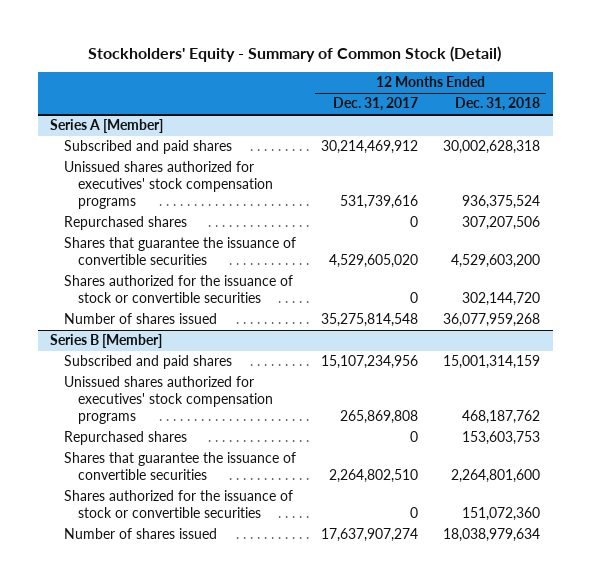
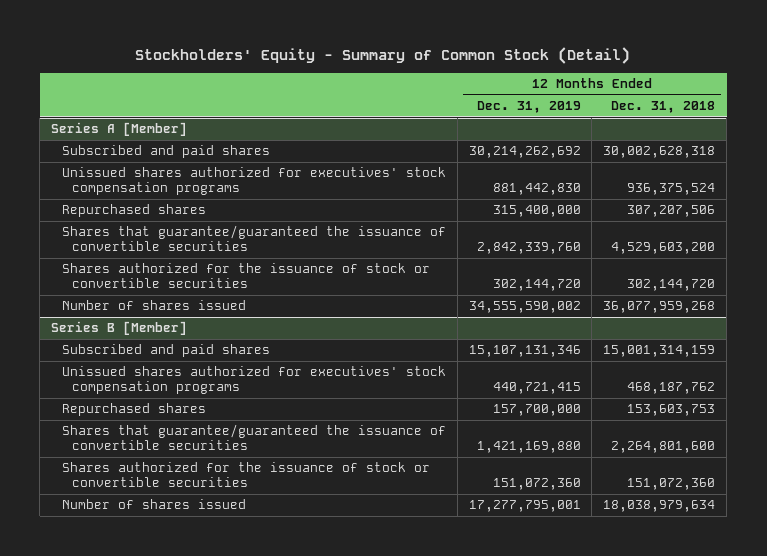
- | 12 Months Ended Dec. 31, 2017 | 12 Months Ended Dec. 31, 2018
+ | 12 Months Ended Dec. 31, 2019 | 12 Months Ended Dec. 31, 2018
@ Series A [Member]
- Shares that guarantee the issuance of convertible securities | 4,529,605,020 | 4,529,603,200
+ Shares that guarantee/guaranteed the issuance of convertible securities | 2,842,339,760 | 4,529,603,200
@ Series B [Member]
- Shares that guarantee the issuance of convertible securities | 2,264,802,510 | 2,264,801,600
+ Shares that guarantee/guaranteed the issuance of convertible securities | 1,421,169,880 | 2,264,801,600

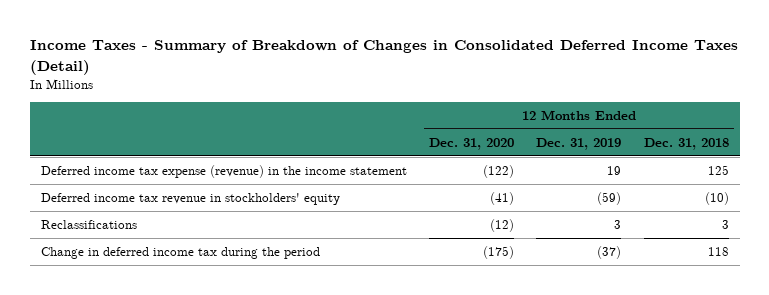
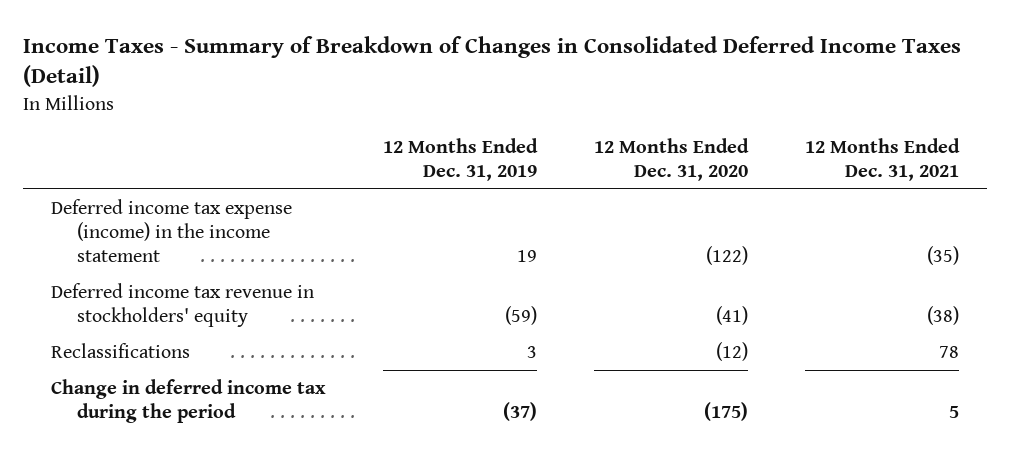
- | 12 Months Ended Dec. 31, 2020 | 12 Months Ended Dec. 31, 2019 | 12 Months Ended Dec. 31, 2018
+ | 12 Months Ended Dec. 31, 2019 | 12 Months Ended Dec. 31, 2020 | 12 Months Ended Dec. 31, 2021
- Deferred income tax expense (revenue) in the income statement | (122) | 19 | 125
+ Deferred income tax expense (income) in the income statement | 19 | (122) | (35)

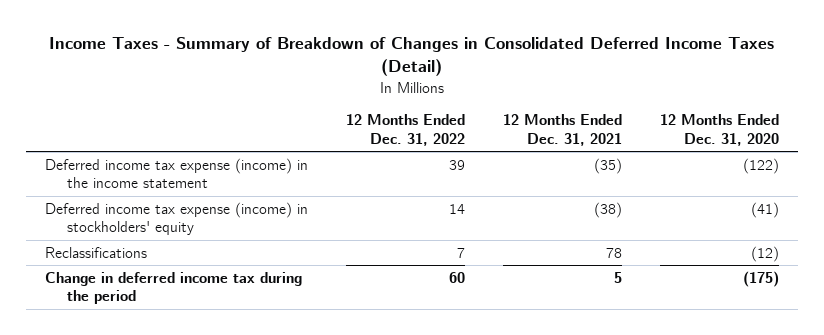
- | 12 Months Ended Dec. 31, 2019 | 12 Months Ended Dec. 31, 2020 | 12 Months Ended Dec. 31, 2021
+ | 12 Months Ended Dec. 31, 2022 | 12 Months Ended Dec. 31, 2021 | 12 Months Ended Dec. 31, 2020
- Deferred income tax revenue in stockholders' equity | (59) | (41) | (38)
+ Deferred income tax expense (income) in stockholders' equity | 14 | (38) | (41)

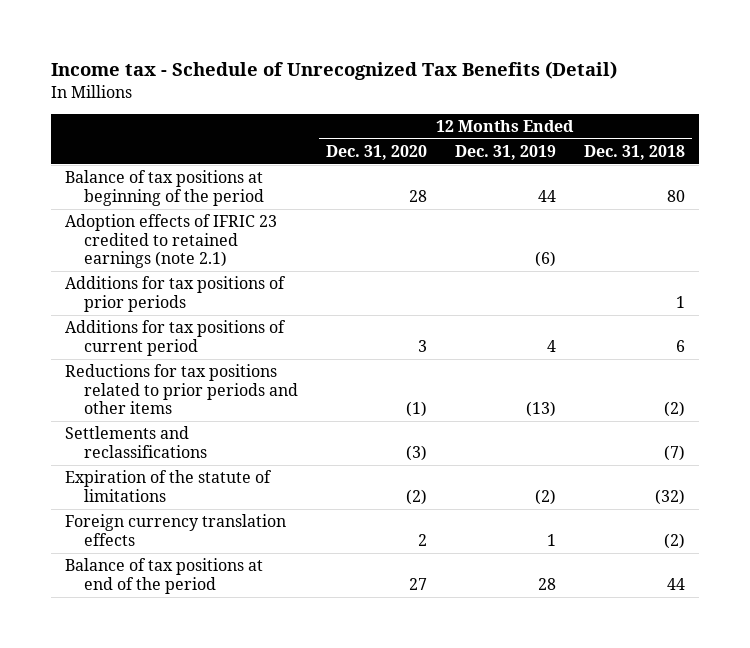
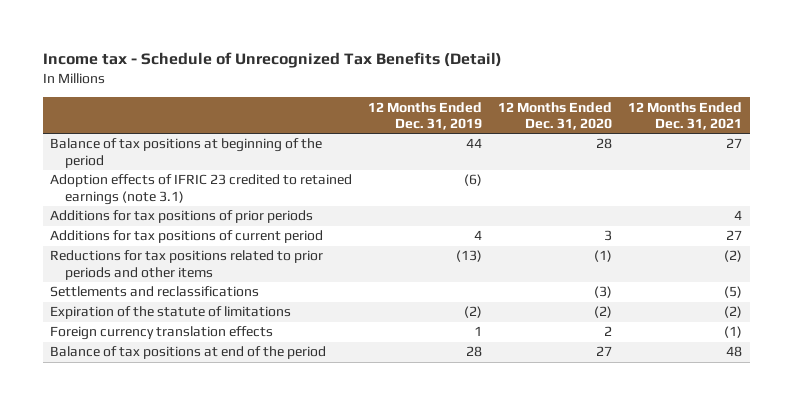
- | 12 Months Ended Dec. 31, 2020 | 12 Months Ended Dec. 31, 2019 | 12 Months Ended Dec. 31, 2018
+ | 12 Months Ended Dec. 31, 2019 | 12 Months Ended Dec. 31, 2020 | 12 Months Ended Dec. 31, 2021
- Adoption effects of IFRIC 23 credited to retained earnings (note 2.1) | | (6) |
+ Adoption effects of IFRIC 23 credited to retained earnings (note 3.1) | (6) | |

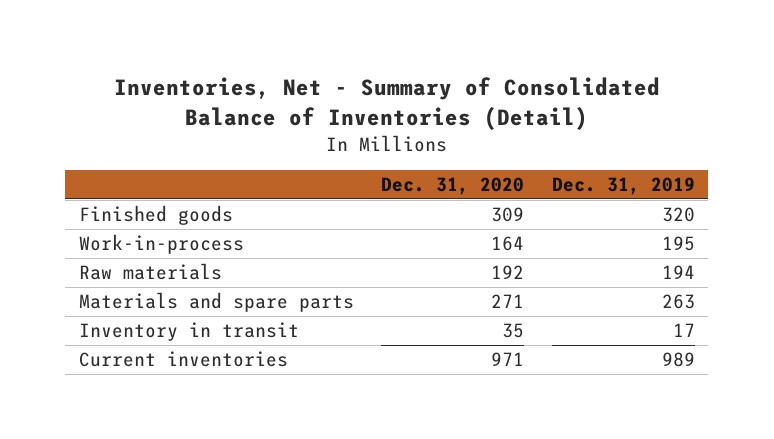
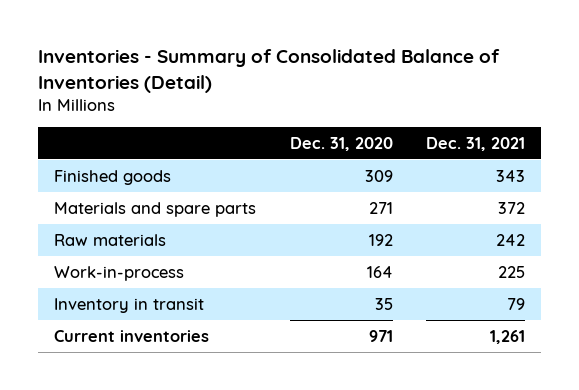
- Inventories, Net - Summary of Consolidated Balance of Inventories (Detail)
+ Inventories - Summary of Consolidated Balance of Inventories (Detail)
- | Dec. 31, 2020 | Dec. 31, 2019
+ | Dec. 31, 2020 | Dec. 31, 2021
moved down: Raw materials | 192 | 242
moved down: Work-in-process | 164 | 225

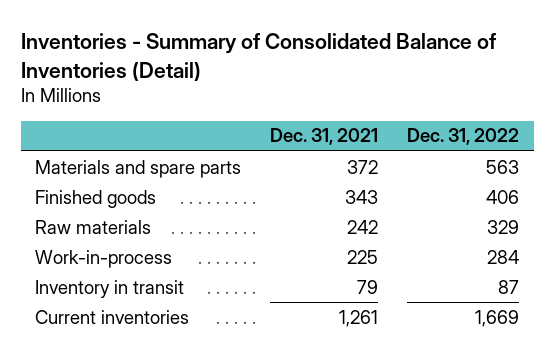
- | Dec. 31, 2020 | Dec. 31, 2021
+ | Dec. 31, 2021 | Dec. 31, 2022
moved down: Finished goods | 343 | 406

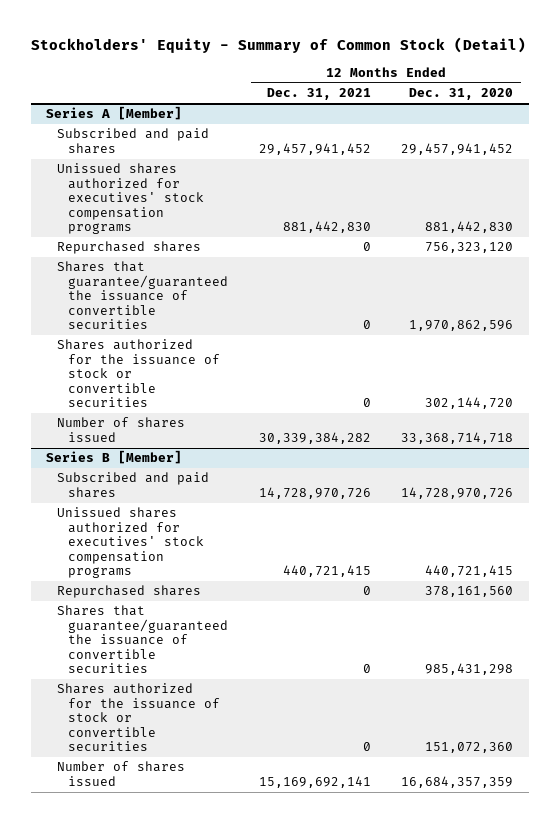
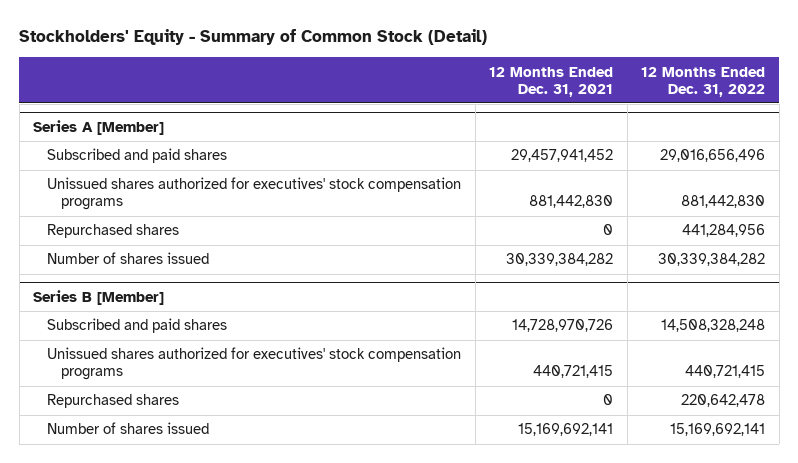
- | 12 Months Ended Dec. 31, 2021 | 12 Months Ended Dec. 31, 2020
+ | 12 Months Ended Dec. 31, 2021 | 12 Months Ended Dec. 31, 2022
@ Series A [Member]
- Shares that guarantee/guaranteed the issuance of convertible securities | 0 | 1,970,862,596
- Shares authorized for the issuance of stock or convertible securities | 0 | 302,144,720
@ Series B [Member]
- Shares that guarantee/guaranteed the issuance of convertible securities | 0 | 985,431,298
- Shares authorized for the issuance of stock or convertible securities | 0 | 151,072,360

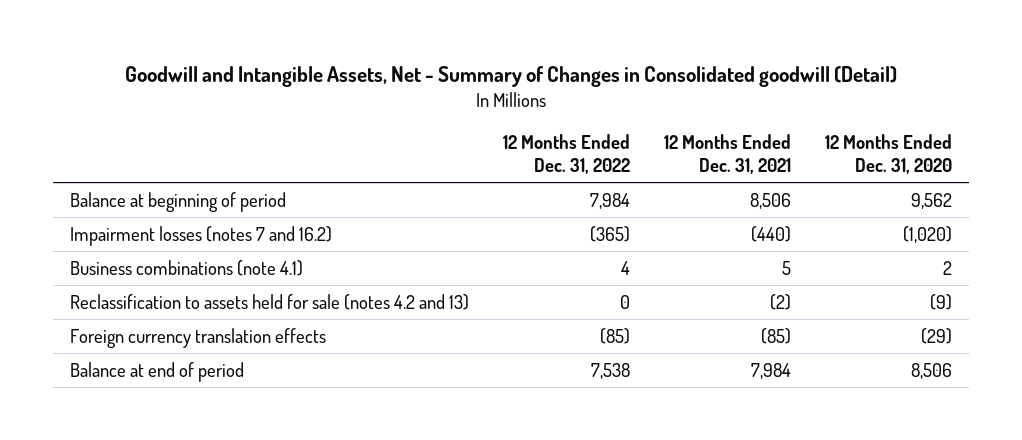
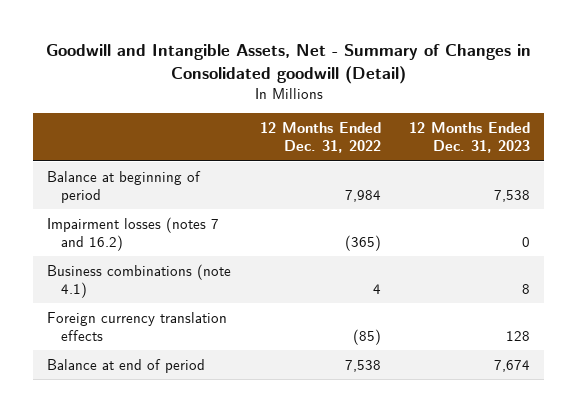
- | 12 Months Ended Dec. 31, 2022 | 12 Months Ended Dec. 31, 2021 | 12 Months Ended Dec. 31, 2020
+ | 12 Months Ended Dec. 31, 2022 | 12 Months Ended Dec. 31, 2023
- Reclassification to assets held for sale (notes 4.2 and 13) | 0 | (2) | (9)

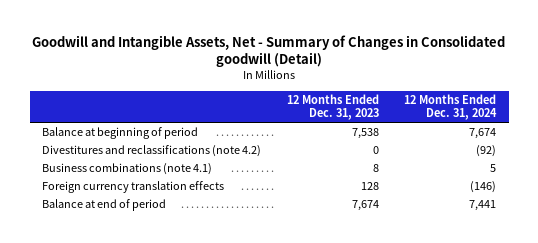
- | 12 Months Ended Dec. 31, 2022 | 12 Months Ended Dec. 31, 2023
+ | 12 Months Ended Dec. 31, 2023 | 12 Months Ended Dec. 31, 2024
- Impairment losses (notes 7 and 16.2) | (365) | 0
+ Divestitures and reclassifications (note 4.2) | 0 | (92)

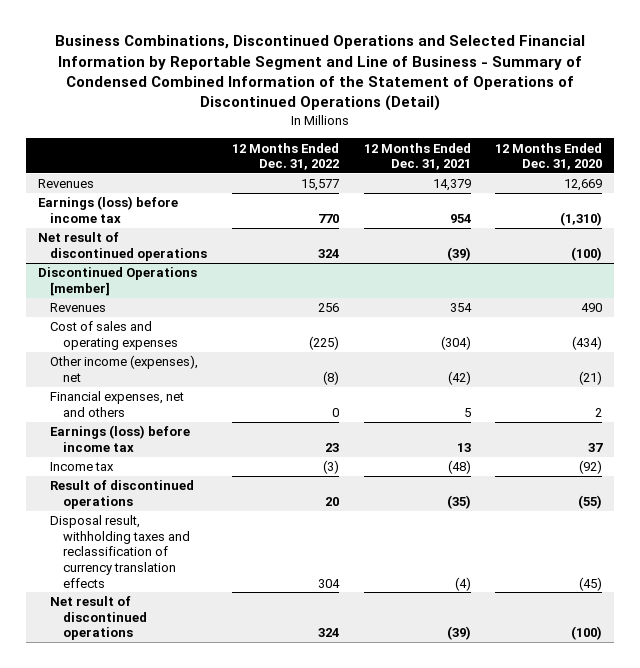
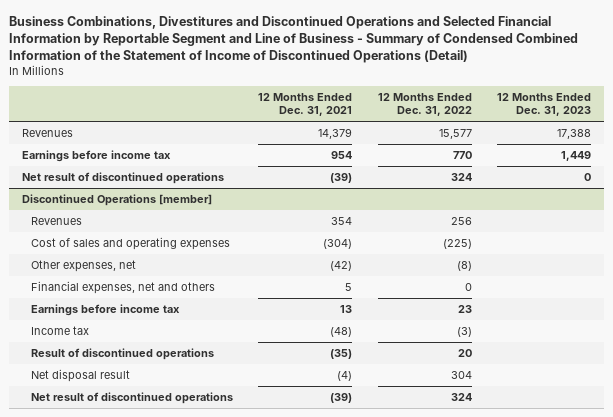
- Business Combinations, Discontinued Operations and Selected Financial Information by Reportable Segment and Line of Business - Summary of Condensed Combined Information of the Statement of Operations of Discontinued Operations (Detail)
+ Business Combinations, Divestitures and Discontinued Operations and Selected Financial Information by Reportable Segment and Line of Business - Summary of Condensed Combined Information of the Statement of Income of Discontinued Operations (Detail)
- | 12 Months Ended Dec. 31, 2022 | 12 Months Ended Dec. 31, 2021 | 12 Months Ended Dec. 31, 2020
+ | 12 Months Ended Dec. 31, 2021 | 12 Months Ended Dec. 31, 2022 | 12 Months Ended Dec. 31, 2023
- Earnings (loss) before income tax | 770 | 954 | (1,310)
+ Earnings before income tax | 954 | 770 | 1,449
@ Discontinued Operations [member]
- Other income (expenses), net | (8) | (42) | (21)
+ Other expenses, net | (42) | (8) |
- Earnings (loss) before income tax | 23 | 13 | 37
+ Earnings before income tax | 13 | 23 |
- Disposal result, withholding taxes and reclassification of currency translation effects | 304 | (4) | (45)
+ Net disposal result | (4) | 304 |

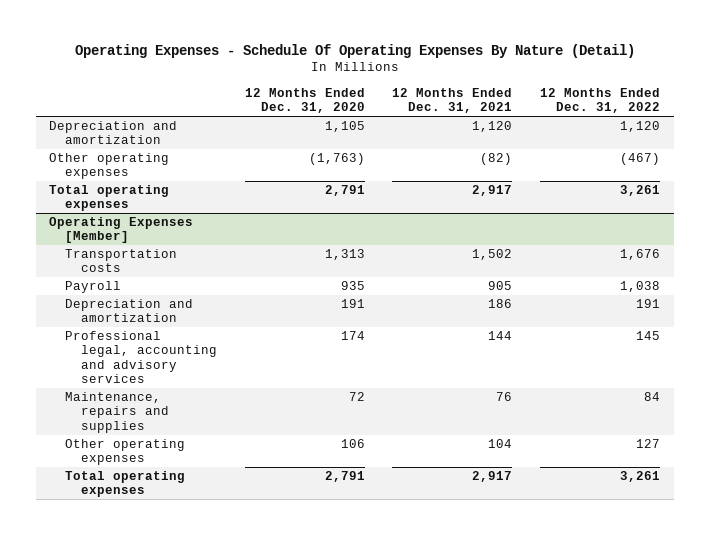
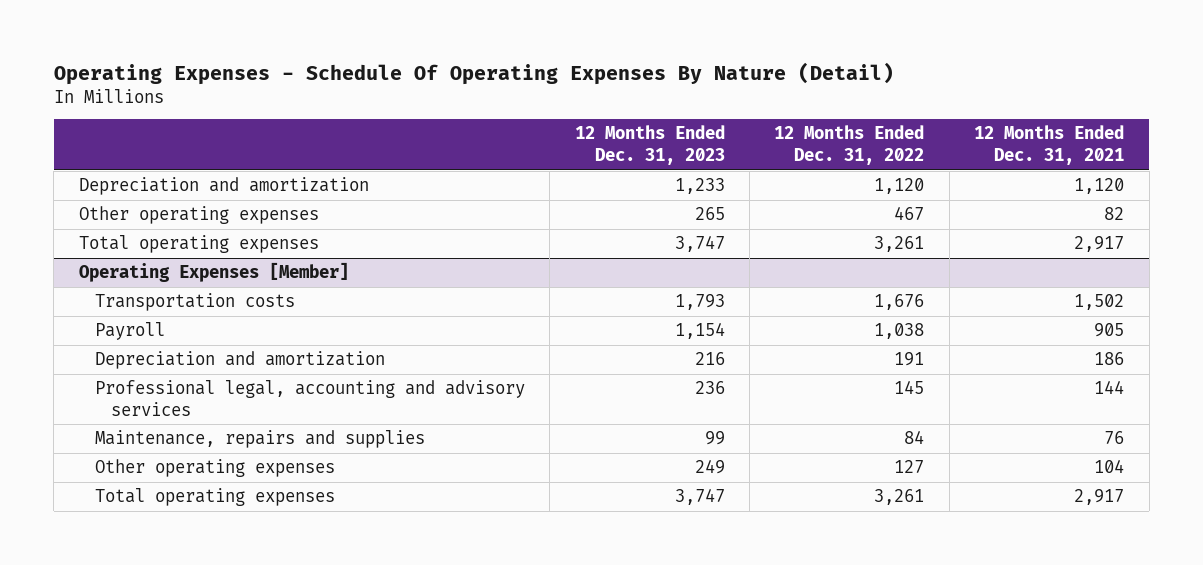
- | 12 Months Ended Dec. 31, 2020 | 12 Months Ended Dec. 31, 2021 | 12 Months Ended Dec. 31, 2022
+ | 12 Months Ended Dec. 31, 2023 | 12 Months Ended Dec. 31, 2022 | 12 Months Ended Dec. 31, 2021
- Other operating expenses | (1,763) | (82) | (467)
+ Other operating expenses | 265 | 467 | 82

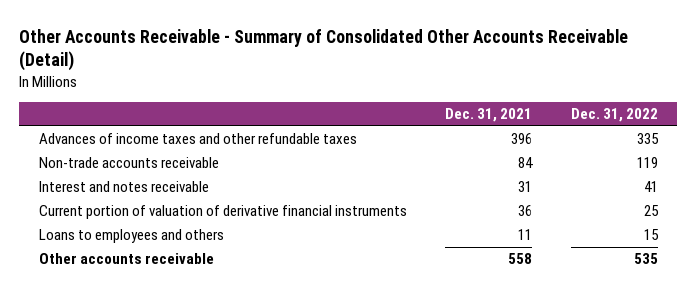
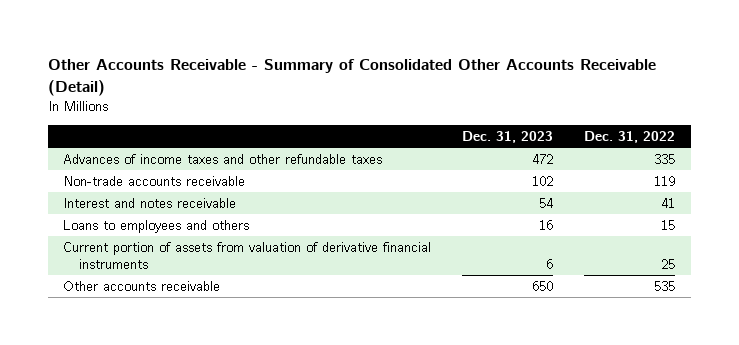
- | Dec. 31, 2021 | Dec. 31, 2022
+ | Dec. 31, 2023 | Dec. 31, 2022
- Current portion of valuation of derivative financial instruments | 36 | 25
+ Current portion of assets from valuation of derivative financial instruments | 6 | 25

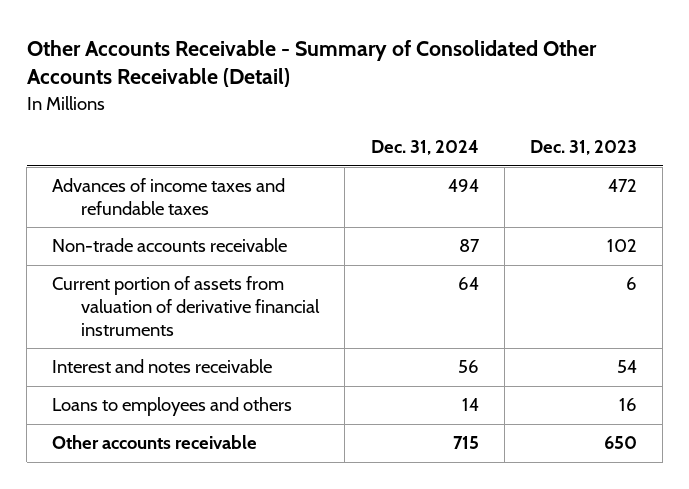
- | Dec. 31, 2023 | Dec. 31, 2022
+ | Dec. 31, 2024 | Dec. 31, 2023
- Advances of income taxes and other refundable taxes | 472 | 335
+ Advances of income taxes and refundable taxes | 494 | 472
moved up: Current portion of assets from valuation of derivative financial instruments | 64 | 6

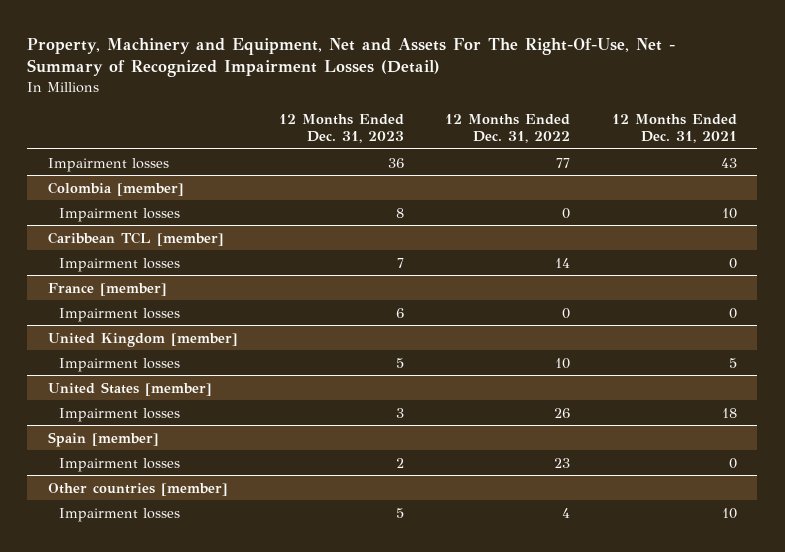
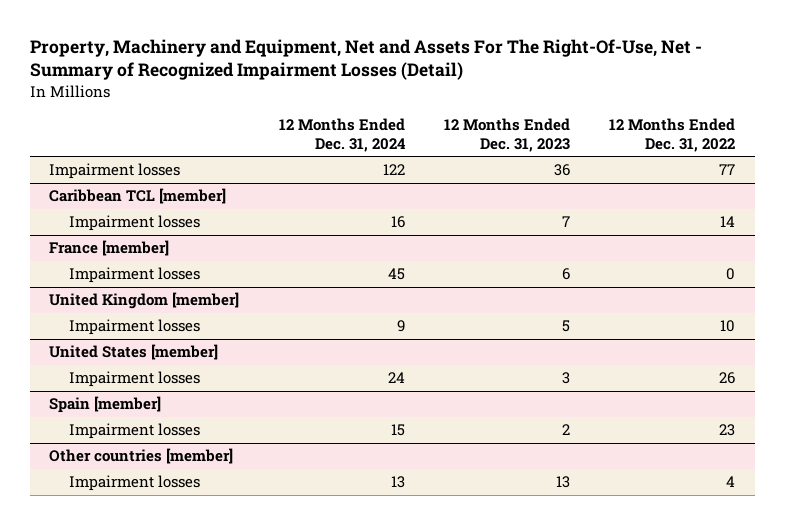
- | 12 Months Ended Dec. 31, 2023 | 12 Months Ended Dec. 31, 2022 | 12 Months Ended Dec. 31, 2021
+ | 12 Months Ended Dec. 31, 2024 | 12 Months Ended Dec. 31, 2023 | 12 Months Ended Dec. 31, 2022
- Colombia [member]
- Impairment losses | 8 | 0 | 10
@ Other countries [member]
- Impairment losses | 5 | 4 | 10
+ Impairment losses | 13 | 13 | 4

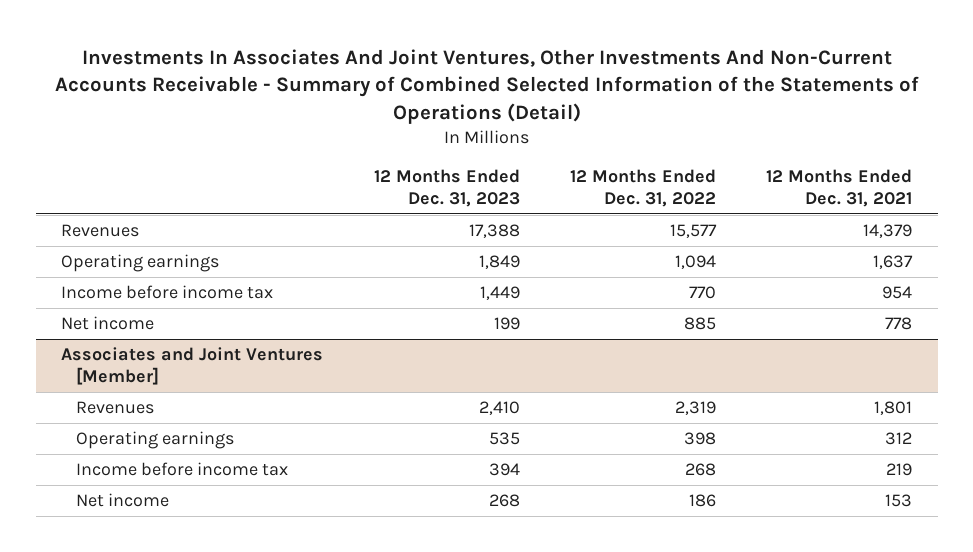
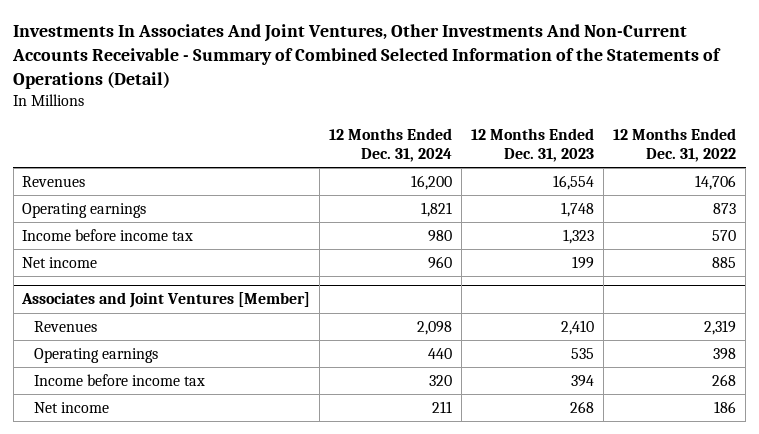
- | 12 Months Ended Dec. 31, 2023 | 12 Months Ended Dec. 31, 2022 | 12 Months Ended Dec. 31, 2021
+ | 12 Months Ended Dec. 31, 2024 | 12 Months Ended Dec. 31, 2023 | 12 Months Ended Dec. 31, 2022
- Revenues | 17,388 | 15,577 | 14,379
- Operating earnings | 1,849 | 1,094 | 1,637
- Income before income tax | 1,449 | 770 | 954
+ Revenues | 16,200 | 16,554 | 14,706
+ Operating earnings | 1,821 | 1,748 | 873
+ Income before income tax | 980 | 1,323 | 570

